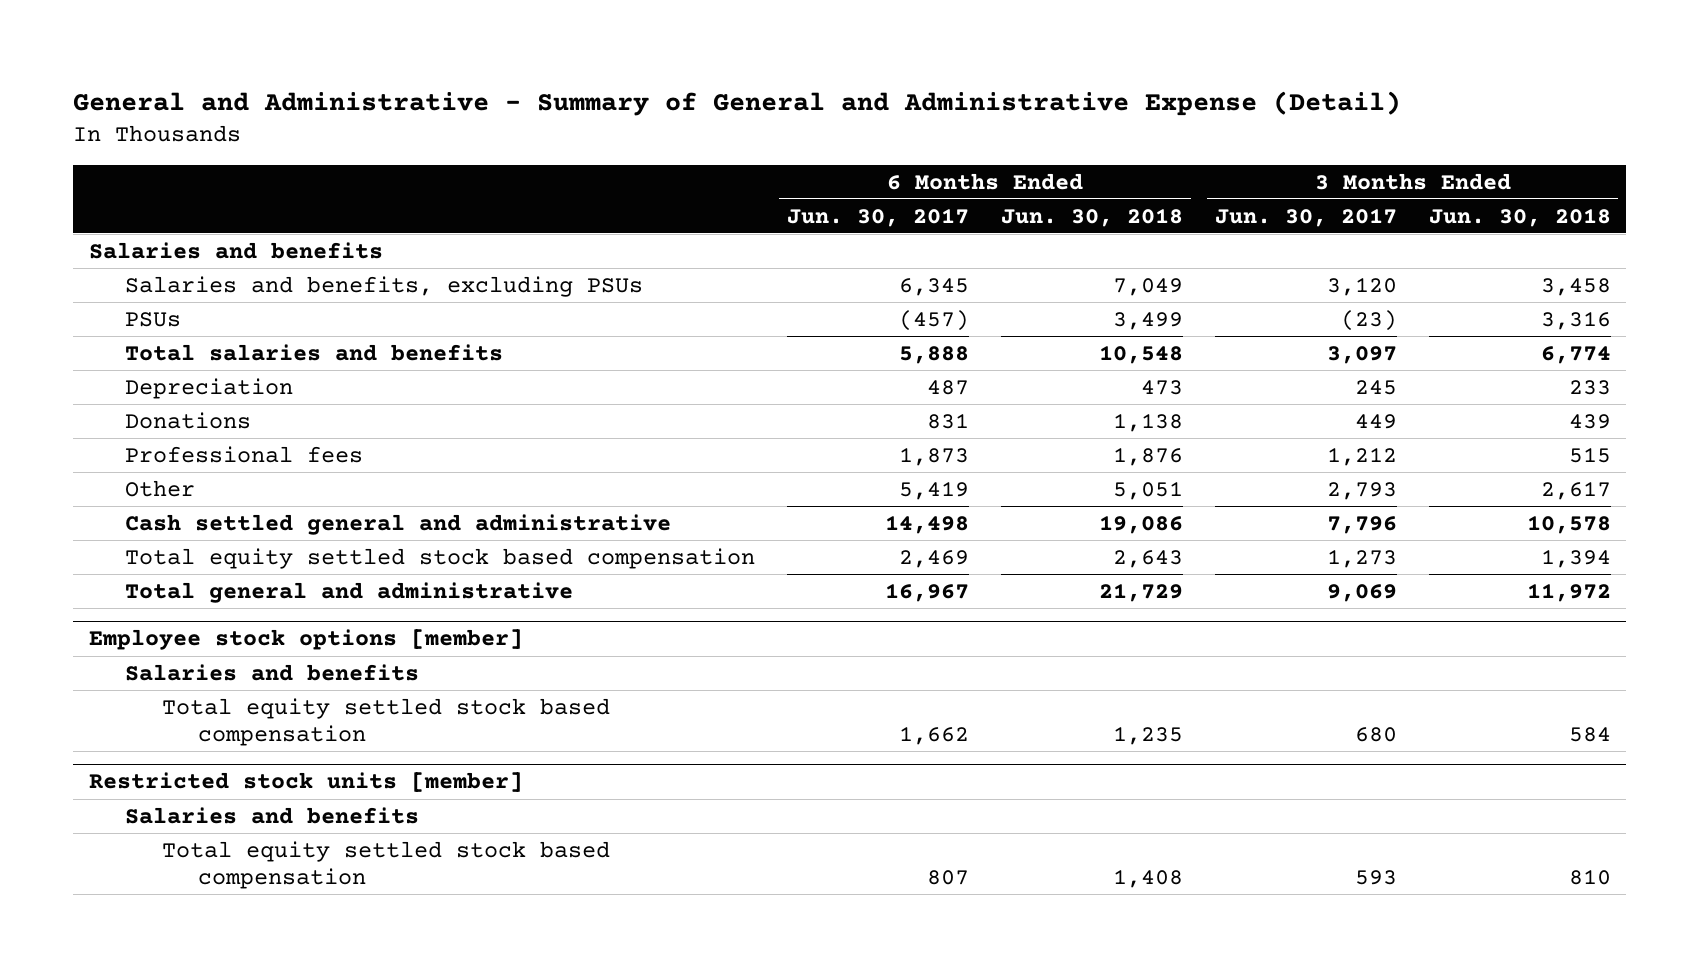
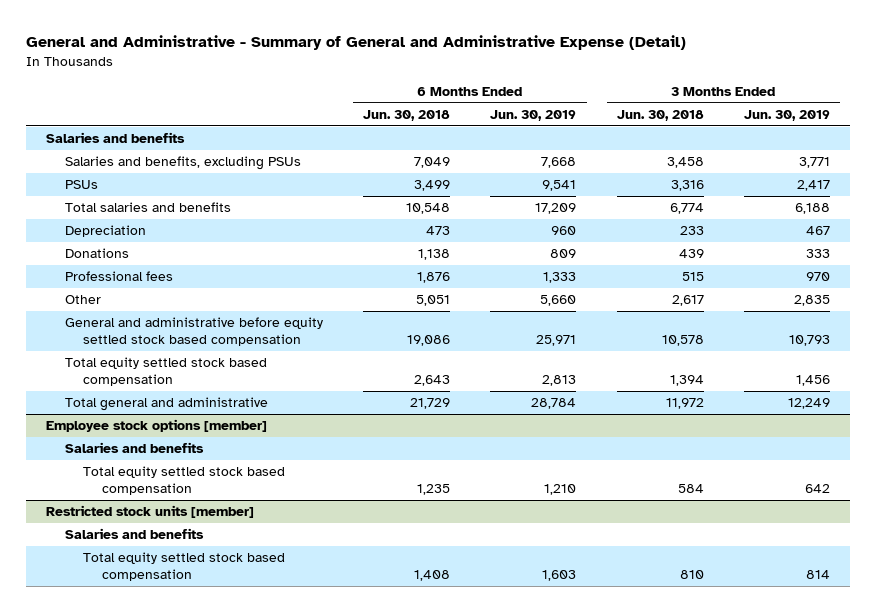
- | 6 Months Ended Jun. 30, 2017 | 6 Months Ended Jun. 30, 2018 | 3 Months Ended Jun. 30, 2017 | 3 Months Ended Jun. 30, 2018
+ | 6 Months Ended Jun. 30, 2018 | 6 Months Ended Jun. 30, 2019 | 3 Months Ended Jun. 30, 2018 | 3 Months Ended Jun. 30, 2019
- Cash settled general and administrative | 14,498 | 19,086 | 7,796 | 10,578
+ General and administrative before equity settled stock based compensation | 19,086 | 25,971 | 10,578 | 10,793

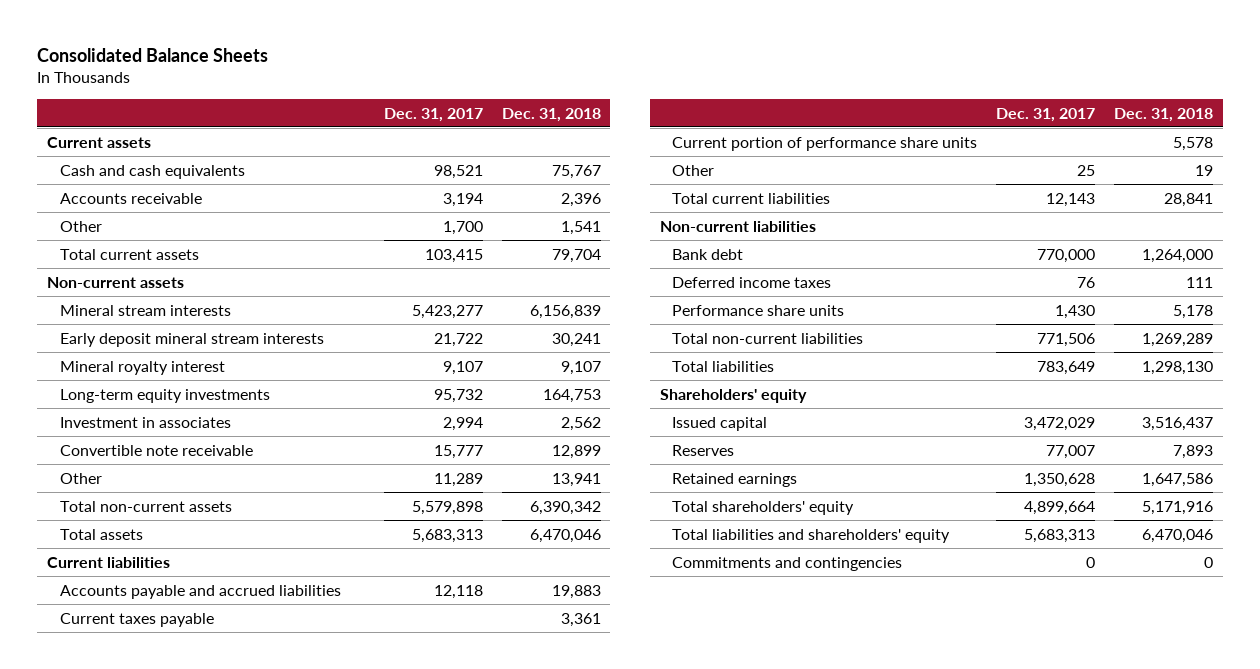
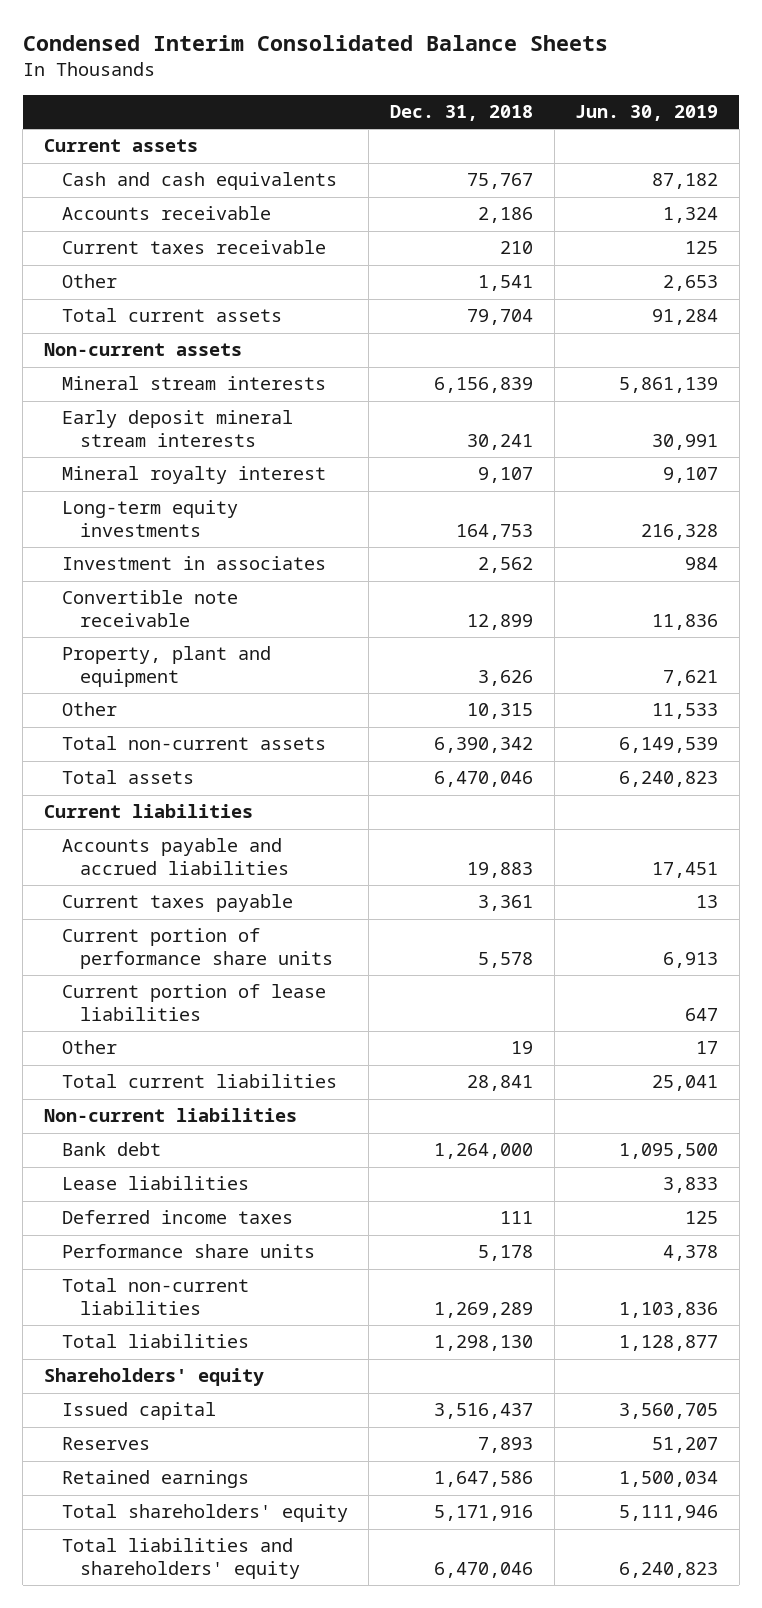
- Consolidated Balance Sheets
+ Condensed Interim Consolidated Balance Sheets
- | Dec. 31, 2017 | Dec. 31, 2018
+ | Dec. 31, 2018 | Jun. 30, 2019
- Accounts receivable | 3,194 | 2,396
+ Accounts receivable | 2,186 | 1,324
+ Current taxes receivable | 210 | 125
- Other | 11,289 | 13,941
+ Property, plant and equipment | 3,626 | 7,621
+ Other | 10,315 | 11,533
+ Current portion of lease liabilities | | 647
+ Lease liabilities | | 3,833
- Commitments and contingencies | 0 | 0

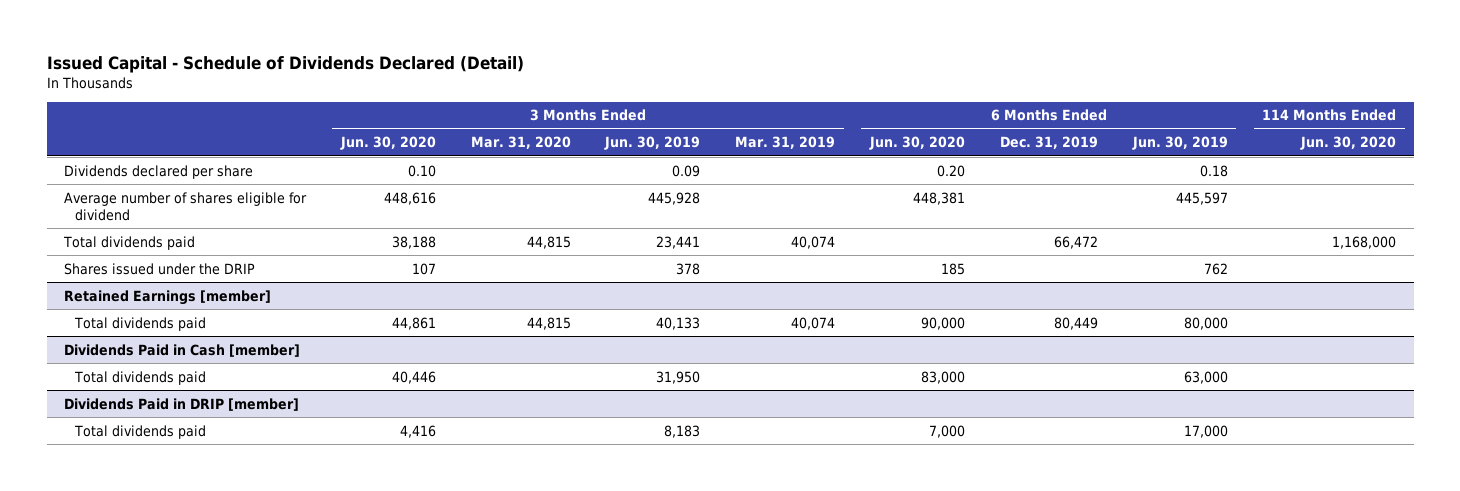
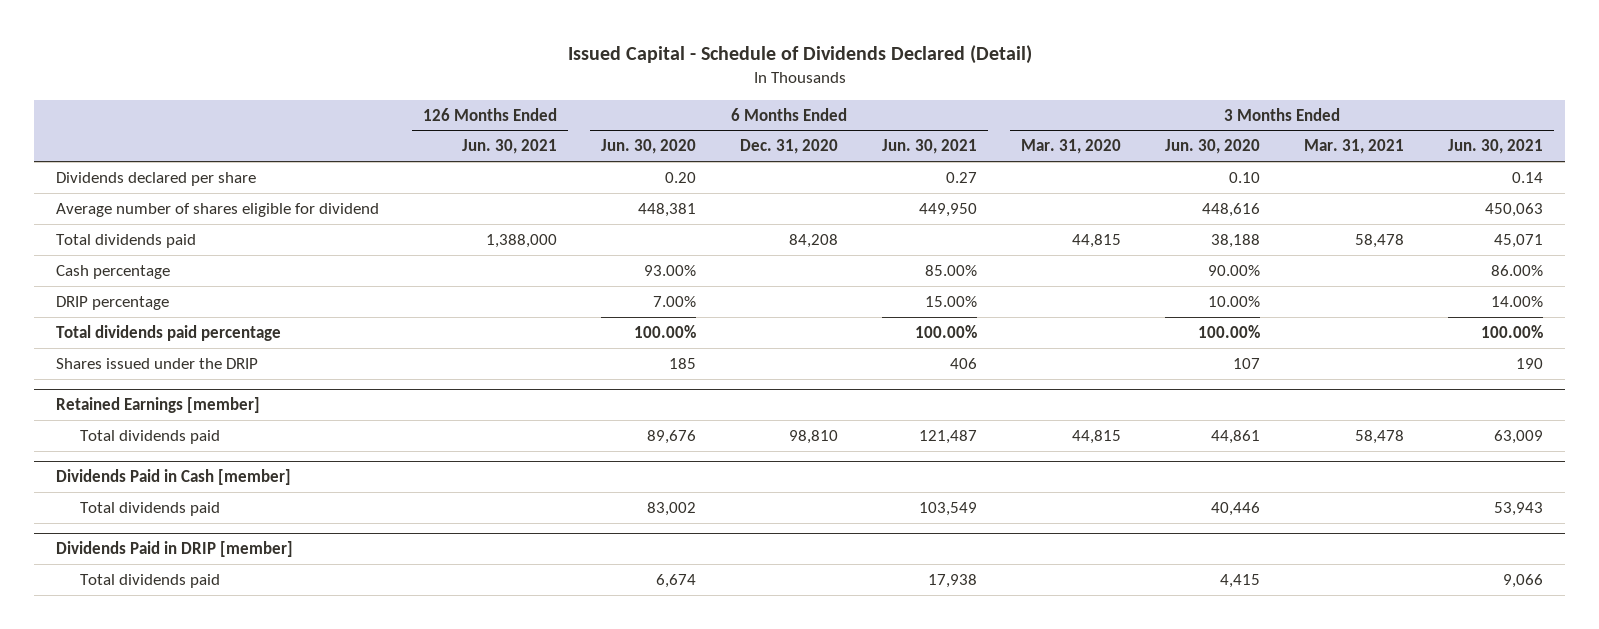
- | 3 Months Ended Jun. 30, 2020 | 3 Months Ended Mar. 31, 2020 | 3 Months Ended Jun. 30, 2019 | 3 Months Ended Mar. 31, 2019 | 6 Months Ended Jun. 30, 2020 | 6 Months Ended Dec. 31, 2019 | 6 Months Ended Jun. 30, 2019 | 114 Months Ended Jun. 30, 2020
+ | 126 Months Ended Jun. 30, 2021 | 6 Months Ended Jun. 30, 2020 | 6 Months Ended Dec. 31, 2020 | 6 Months Ended Jun. 30, 2021 | 3 Months Ended Mar. 31, 2020 | 3 Months Ended Jun. 30, 2020 | 3 Months Ended Mar. 31, 2021 | 3 Months Ended Jun. 30, 2021
+ Cash percentage | | 93.00% | | 85.00% | | 90.00% | | 86.00%
+ DRIP percentage | | 7.00% | | 15.00% | | 10.00% | | 14.00%
+ Total dividends paid percentage | | 100.00% | | 100.00% | | 100.00% | | 100.00%
@ Retained Earnings [member]
- Total dividends paid | 44,861 | 44,815 | 40,133 | 40,074 | 90,000 | 80,449 | 80,000 |
+ Total dividends paid | | 89,676 | 98,810 | 121,487 | 44,815 | 44,861 | 58,478 | 63,009
@ Dividends Paid in Cash [member]
- Total dividends paid | 40,446 | | 31,950 | | 83,000 | | 63,000 |
+ Total dividends paid | | 83,002 | | 103,549 | | 40,446 | | 53,943
@ Dividends Paid in DRIP [member]
- Total dividends paid | 4,416 | | 8,183 | | 7,000 | | 17,000 |
+ Total dividends paid | | 6,674 | | 17,938 | | 4,415 | | 9,066

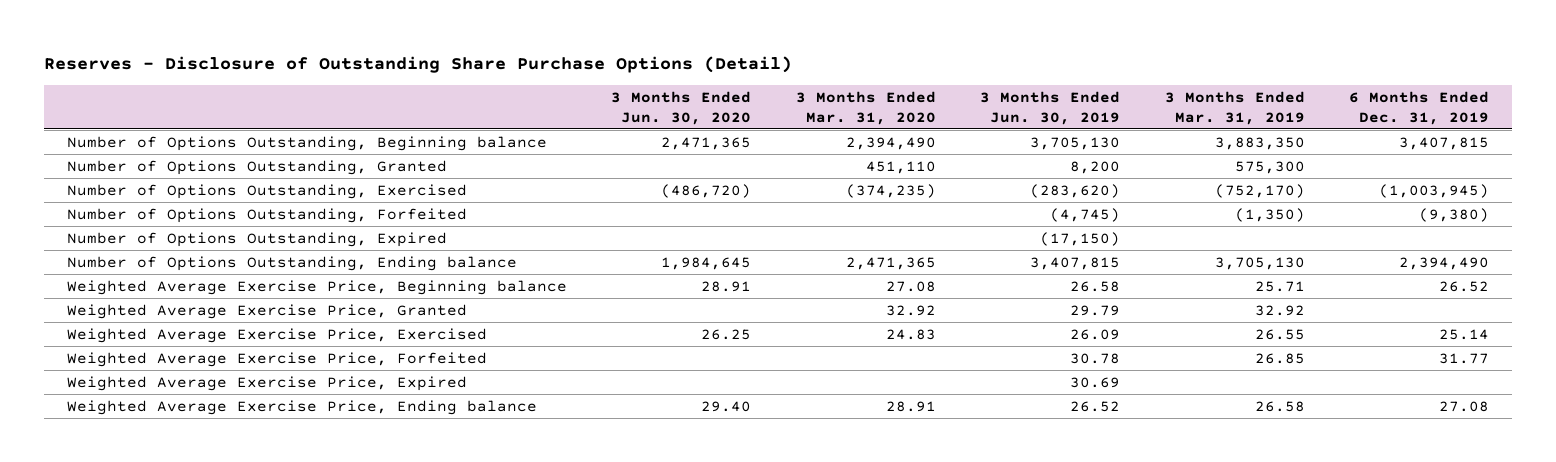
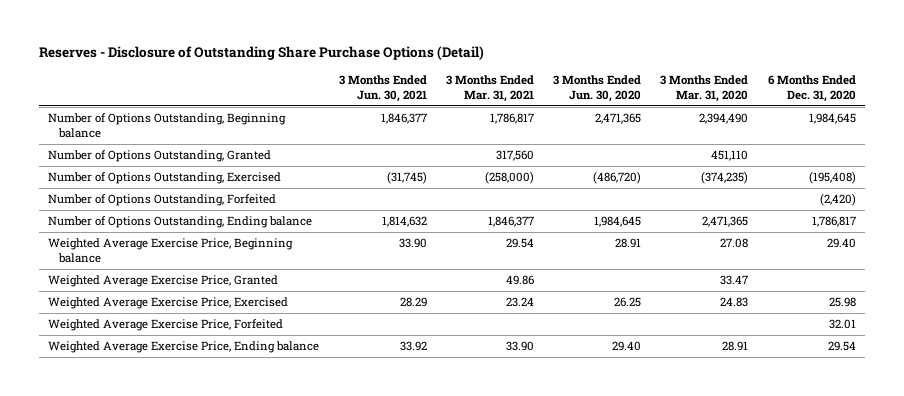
- | 3 Months Ended Jun. 30, 2020 | 3 Months Ended Mar. 31, 2020 | 3 Months Ended Jun. 30, 2019 | 3 Months Ended Mar. 31, 2019 | 6 Months Ended Dec. 31, 2019
+ | 3 Months Ended Jun. 30, 2021 | 3 Months Ended Mar. 31, 2021 | 3 Months Ended Jun. 30, 2020 | 3 Months Ended Mar. 31, 2020 | 6 Months Ended Dec. 31, 2020
- Number of Options Outstanding, Expired | | | (17,150) | |
- Weighted Average Exercise Price, Granted | | 32.92 | 29.79 | 32.92 |
+ Weighted Average Exercise Price, Granted | | 49.86 | | 33.47 |
- Weighted Average Exercise Price, Expired | | | 30.69 | |

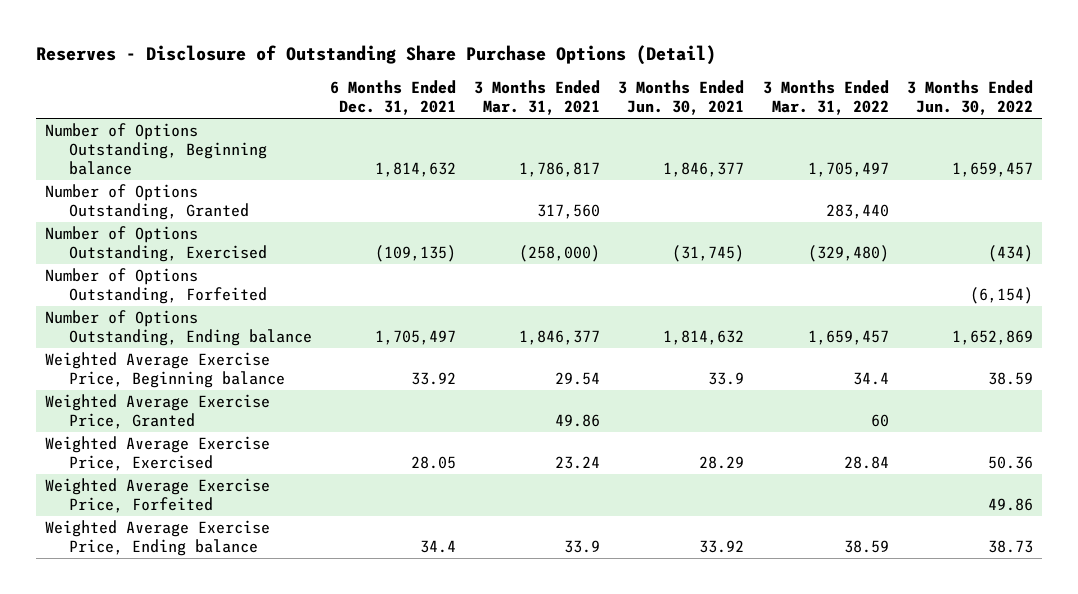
- | 3 Months Ended Jun. 30, 2021 | 3 Months Ended Mar. 31, 2021 | 3 Months Ended Jun. 30, 2020 | 3 Months Ended Mar. 31, 2020 | 6 Months Ended Dec. 31, 2020
+ | 6 Months Ended Dec. 31, 2021 | 3 Months Ended Mar. 31, 2021 | 3 Months Ended Jun. 30, 2021 | 3 Months Ended Mar. 31, 2022 | 3 Months Ended Jun. 30, 2022
- Weighted Average Exercise Price, Beginning balance | 33.90 | 29.54 | 28.91 | 27.08 | 29.40
+ Weighted Average Exercise Price, Beginning balance | 33.92 | 29.54 | 33.9 | 34.4 | 38.59
- Weighted Average Exercise Price, Ending balance | 33.92 | 33.90 | 29.40 | 28.91 | 29.54
+ Weighted Average Exercise Price, Ending balance | 34.4 | 33.9 | 33.92 | 38.59 | 38.73

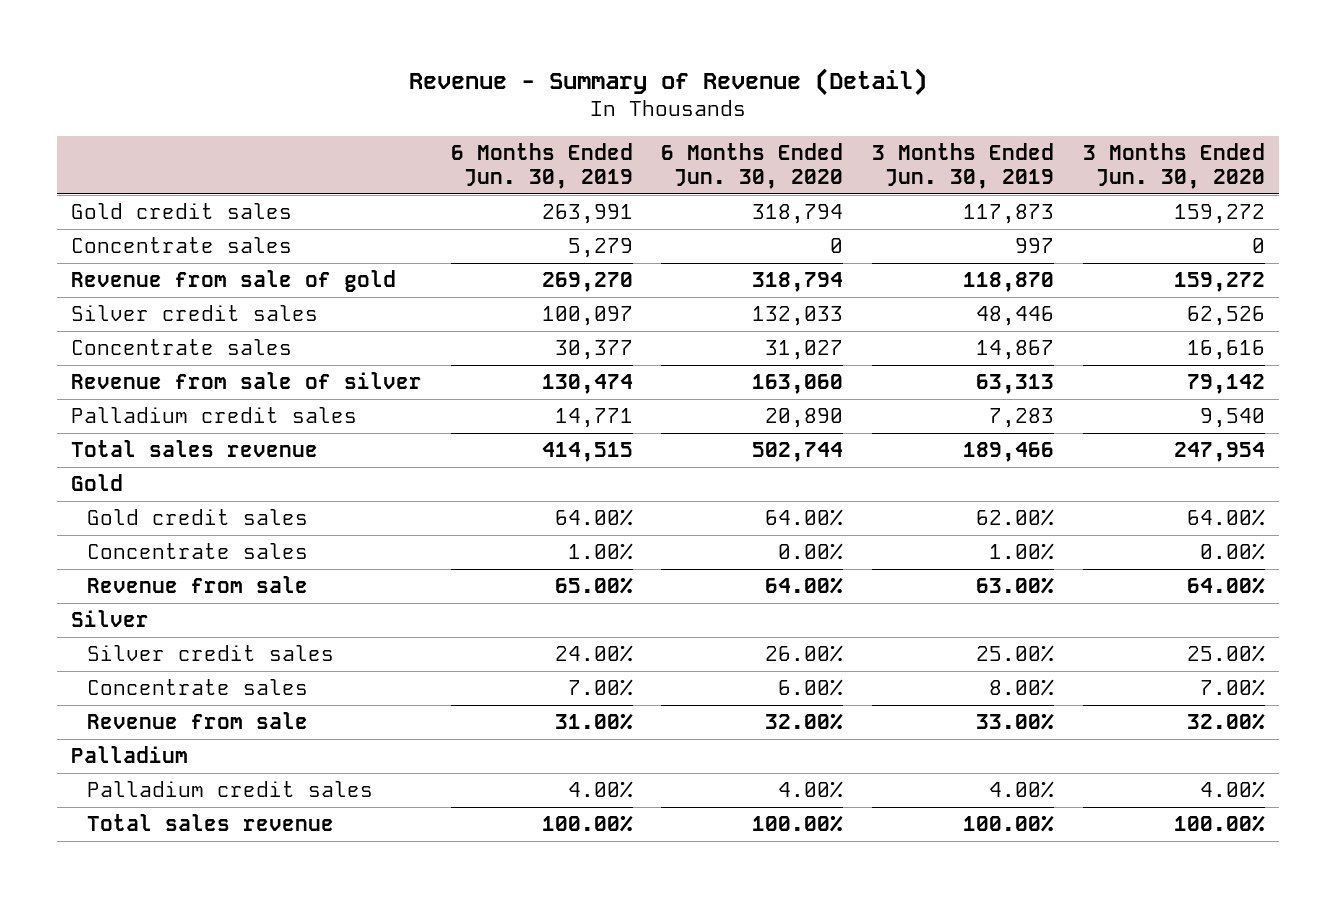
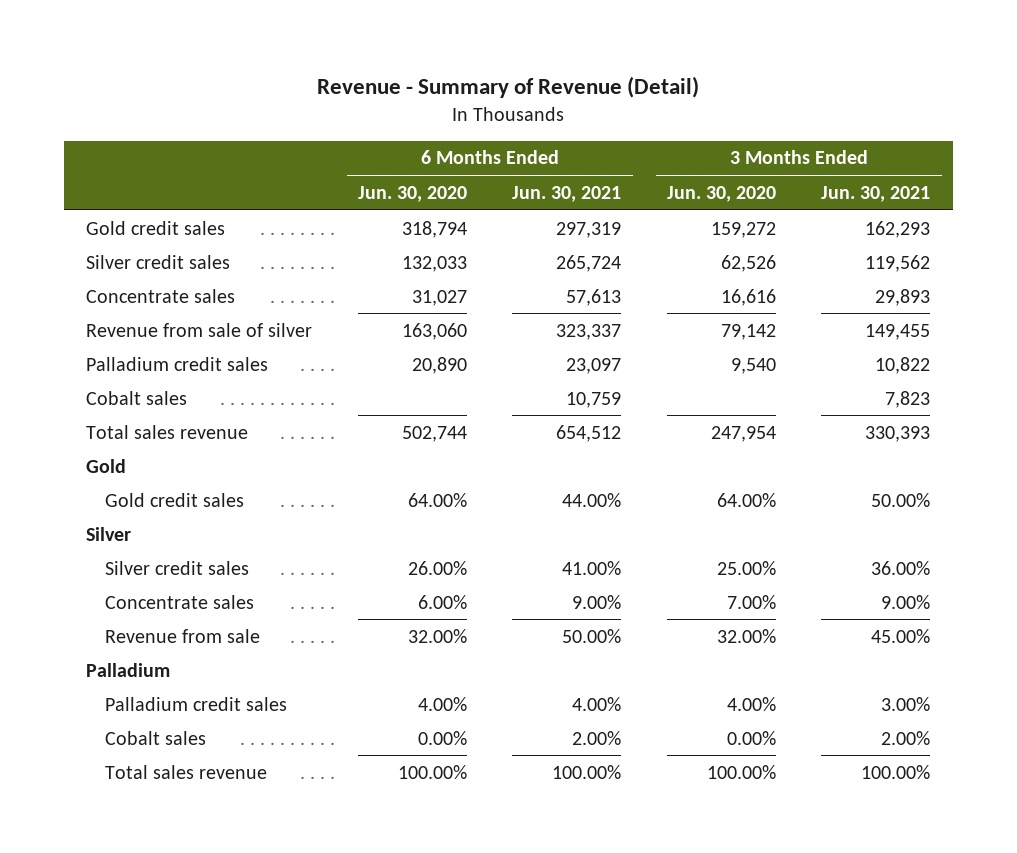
- | 6 Months Ended Jun. 30, 2019 | 6 Months Ended Jun. 30, 2020 | 3 Months Ended Jun. 30, 2019 | 3 Months Ended Jun. 30, 2020
+ | 6 Months Ended Jun. 30, 2020 | 6 Months Ended Jun. 30, 2021 | 3 Months Ended Jun. 30, 2020 | 3 Months Ended Jun. 30, 2021
- Concentrate sales | 5,279 | 0 | 997 | 0
- Revenue from sale of gold | 269,270 | 318,794 | 118,870 | 159,272
+ Cobalt sales | | 10,759 | | 7,823
- Concentrate sales | 1.00% | 0.00% | 1.00% | 0.00%
- Revenue from sale | 65.00% | 64.00% | 63.00% | 64.00%
+ Cobalt sales | 0.00% | 2.00% | 0.00% | 2.00%

